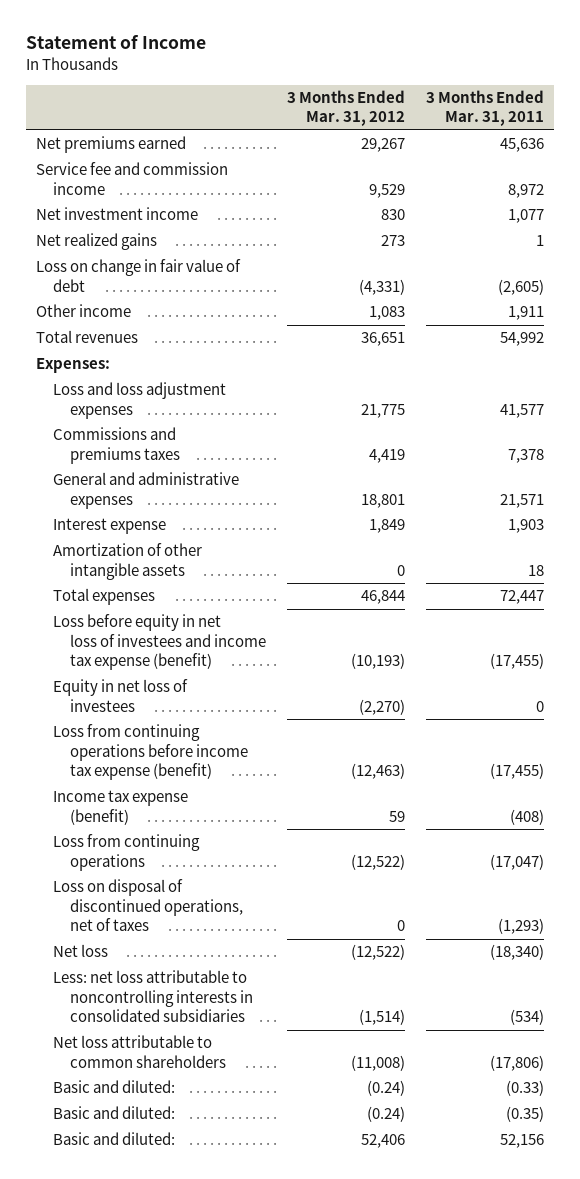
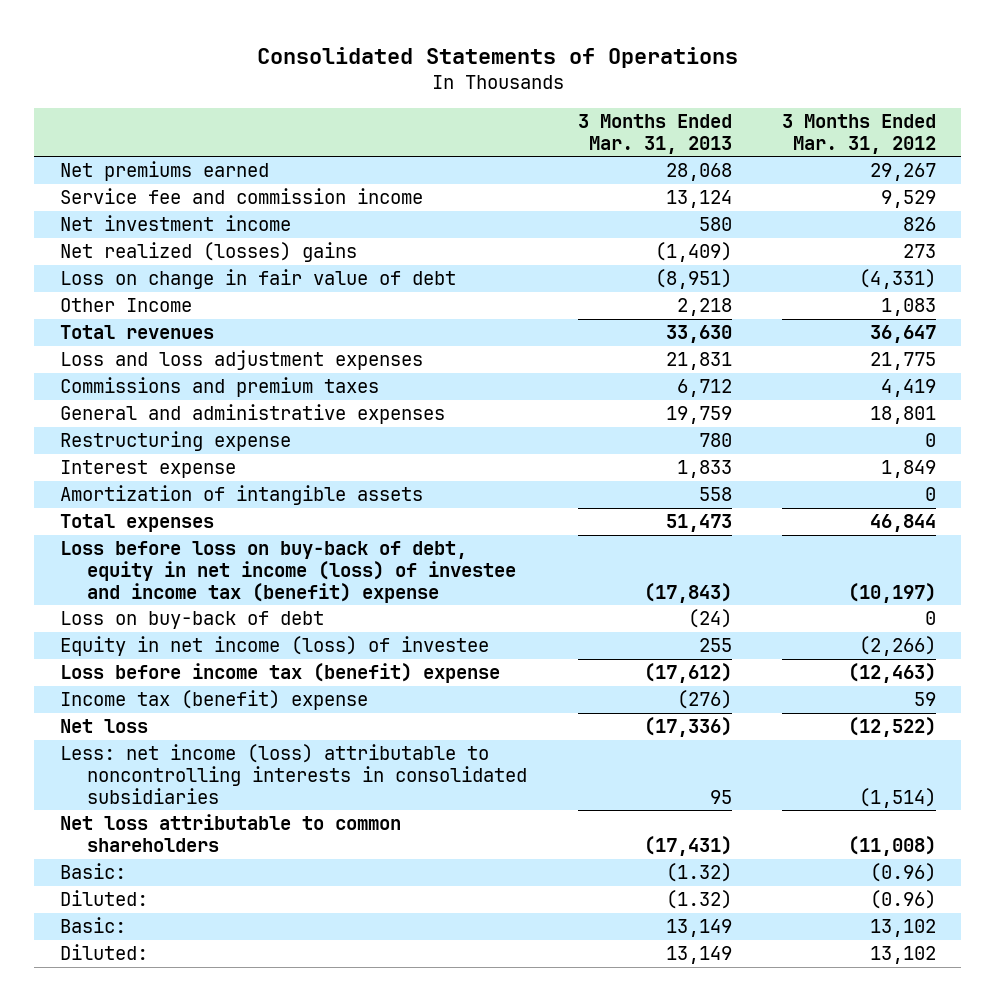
- Statement of Income
+ Consolidated Statements of Operations
- | 3 Months Ended Mar. 31, 2012 | 3 Months Ended Mar. 31, 2011
+ | 3 Months Ended Mar. 31, 2013 | 3 Months Ended Mar. 31, 2012
- Net investment income | 830 | 1,077
- Net realized gains | 273 | 1
+ Net investment income | 580 | 826
+ Net realized (losses) gains | (1,409) | 273
- Other income | 1,083 | 1,911
- Total revenues | 36,651 | 54,992
- Expenses:
+ Other Income | 2,218 | 1,083
+ Total revenues | 33,630 | 36,647
- Commissions and premiums taxes | 4,419 | 7,378
+ Commissions and premium taxes | 6,712 | 4,419
+ Restructuring expense | 780 | 0
- Amortization of other intangible assets | 0 | 18
+ Amortization of intangible assets | 558 | 0
- Loss before equity in net loss of investees and income tax expense (benefit) | (10,193) | (17,455)
- Equity in net loss of investees | (2,270) | 0
- Loss from continuing operations before income tax expense (benefit) | (12,463) | (17,455)
- Income tax expense (benefit) | 59 | (408)
- Loss from continuing operations | (12,522) | (17,047)
- Loss on disposal of discontinued operations, net of taxes | 0 | (1,293)
+ Loss before loss on buy-back of debt, equity in net income (loss) of investee and income tax (benefit) expense | (17,843) | (10,197)
+ Loss on buy-back of debt | (24) | 0
+ Equity in net income (loss) of investee | 255 | (2,266)
+ Loss before income tax (benefit) expense | (17,612) | (12,463)
+ Income tax (benefit) expense | (276) | 59
- Less: net loss attributable to noncontrolling interests in consolidated subsidiaries | (1,514) | (534)
+ Less: net income (loss) attributable to noncontrolling interests in consolidated subsidiaries | 95 | (1,514)
- Basic and diluted: | (0.24) | (0.33)
- Basic and diluted: | (0.24) | (0.35)
- Basic and diluted: | 52,406 | 52,156
+ Basic: | (1.32) | (0.96)
+ Diluted: | (1.32) | (0.96)
+ Basic: | 13,149 | 13,102
+ Diluted: | 13,149 | 13,102

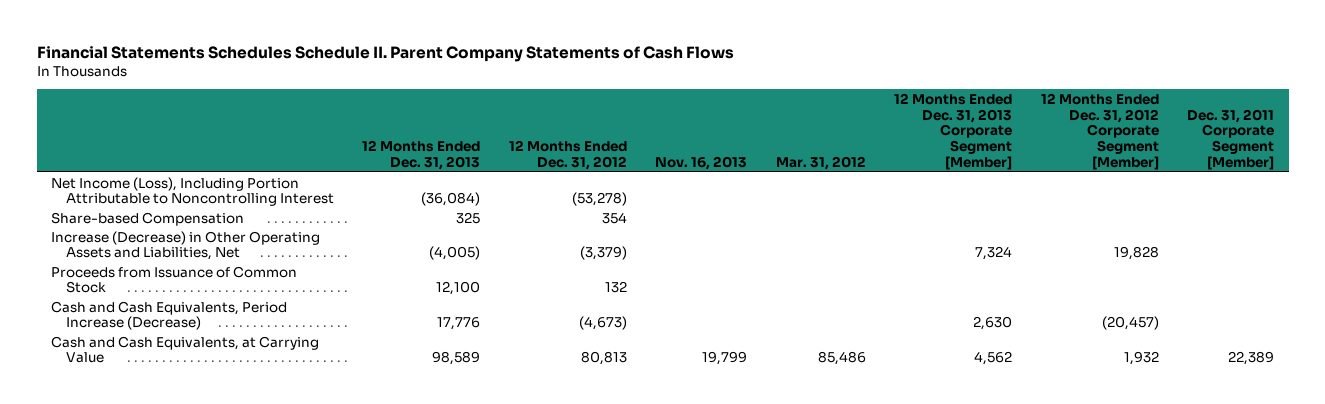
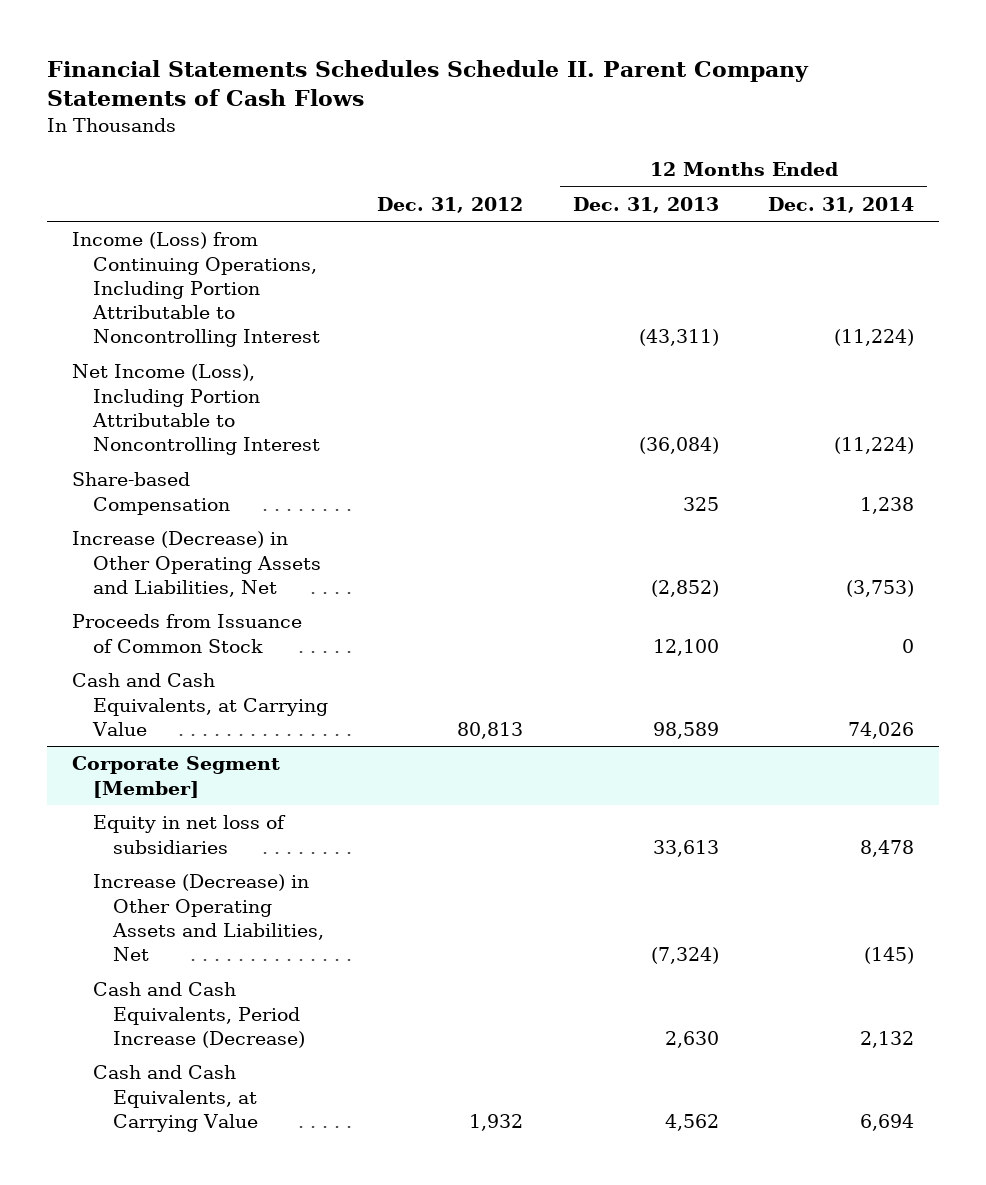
- | 12 Months Ended Dec. 31, 2013 | 12 Months Ended Dec. 31, 2012 | Nov. 16, 2013 | Mar. 31, 2012 | 12 Months Ended Dec. 31, 2013 Corporate Segment [Member] | 12 Months Ended Dec. 31, 2012 Corporate Segment [Member] | Dec. 31, 2011 Corporate Segment [Member]
+ | Dec. 31, 2012 | 12 Months Ended Dec. 31, 2013 | 12 Months Ended Dec. 31, 2014
+ Income (Loss) from Continuing Operations, Including Portion Attributable to Noncontrolling Interest | | (43,311) | (11,224)
- Increase (Decrease) in Other Operating Assets and Liabilities, Net | (4,005) | (3,379) | | | 7,324 | 19,828 |
+ Increase (Decrease) in Other Operating Assets and Liabilities, Net | | (2,852) | (3,753)
- Cash and Cash Equivalents, Period Increase (Decrease) | 17,776 | (4,673) | | | 2,630 | (20,457) |
+ Corporate Segment [Member]
+ Equity in net loss of subsidiaries | | 33,613 | 8,478
+ Increase (Decrease) in Other Operating Assets and Liabilities, Net | | (7,324) | (145)
+ Cash and Cash Equivalents, Period Increase (Decrease) | | 2,630 | 2,132
+ Cash and Cash Equivalents, at Carrying Value | 1,932 | 4,562 | 6,694

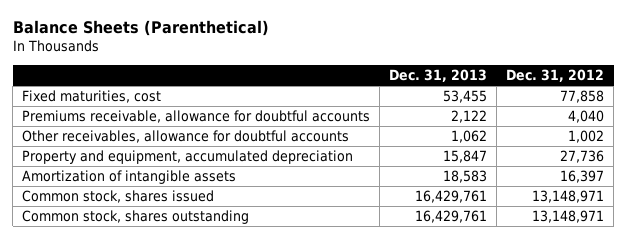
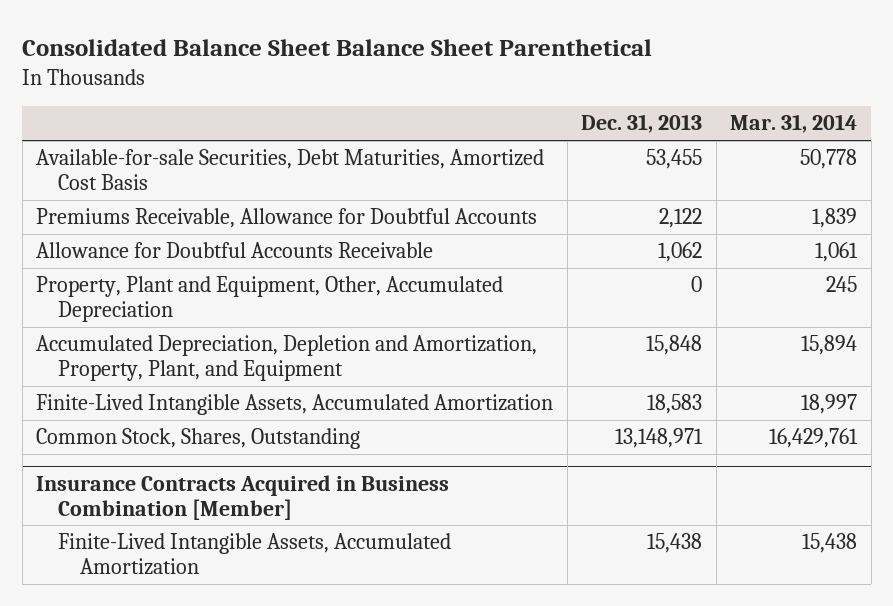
- Balance Sheets (Parenthetical)
+ Consolidated Balance Sheet Balance Sheet Parenthetical
- | Dec. 31, 2013 | Dec. 31, 2012
+ | Dec. 31, 2013 | Mar. 31, 2014
- Fixed maturities, cost | 53,455 | 77,858
- Premiums receivable, allowance for doubtful accounts | 2,122 | 4,040
- Other receivables, allowance for doubtful accounts | 1,062 | 1,002
- Property and equipment, accumulated depreciation | 15,847 | 27,736
- Amortization of intangible assets | 18,583 | 16,397
- Common stock, shares issued | 16,429,761 | 13,148,971
- Common stock, shares outstanding | 16,429,761 | 13,148,971
+ Available-for-sale Securities, Debt Maturities, Amortized Cost Basis | 53,455 | 50,778
+ Premiums Receivable, Allowance for Doubtful Accounts | 2,122 | 1,839
+ Allowance for Doubtful Accounts Receivable | 1,062 | 1,061
+ Property, Plant and Equipment, Other, Accumulated Depreciation | 0 | 245
+ Accumulated Depreciation, Depletion and Amortization, Property, Plant, and Equipment | 15,848 | 15,894
+ Finite-Lived Intangible Assets, Accumulated Amortization | 18,583 | 18,997
+ Common Stock, Shares, Outstanding | 13,148,971 | 16,429,761
+ Insurance Contracts Acquired in Business Combination [Member]
+ Finite-Lived Intangible Assets, Accumulated Amortization | 15,438 | 15,438

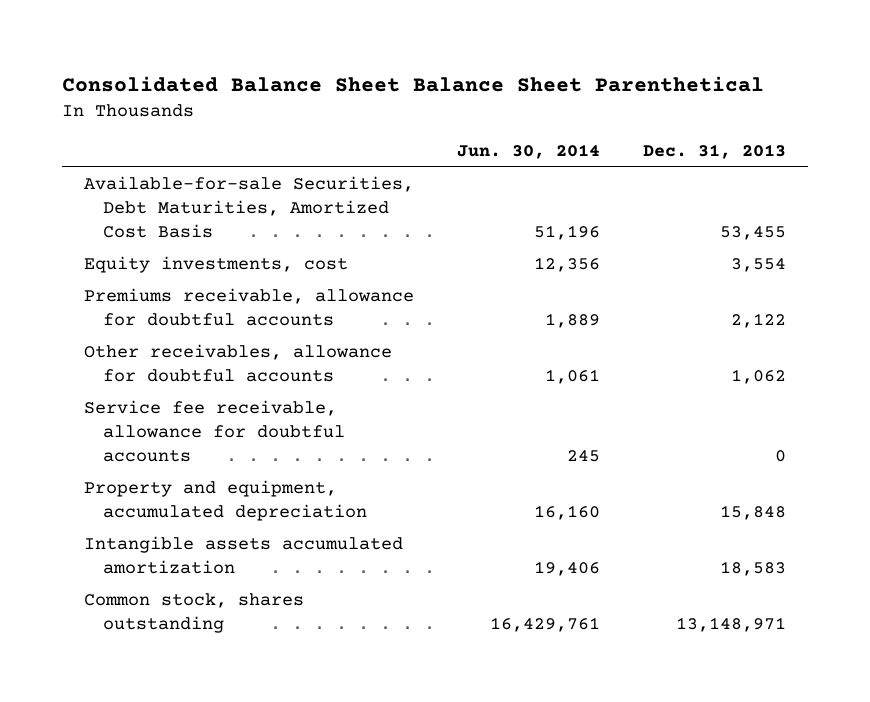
- | Dec. 31, 2013 | Mar. 31, 2014
+ | Jun. 30, 2014 | Dec. 31, 2013
- Premiums Receivable, Allowance for Doubtful Accounts | 2,122 | 1,839
- Allowance for Doubtful Accounts Receivable | 1,062 | 1,061
- Property, Plant and Equipment, Other, Accumulated Depreciation | 0 | 245
- Accumulated Depreciation, Depletion and Amortization, Property, Plant, and Equipment | 15,848 | 15,894
- Finite-Lived Intangible Assets, Accumulated Amortization | 18,583 | 18,997
- Common Stock, Shares, Outstanding | 13,148,971 | 16,429,761
- Insurance Contracts Acquired in Business Combination [Member]
- Finite-Lived Intangible Assets, Accumulated Amortization | 15,438 | 15,438
+ Equity investments, cost | 12,356 | 3,554
+ Premiums receivable, allowance for doubtful accounts | 1,889 | 2,122
+ Other receivables, allowance for doubtful accounts | 1,061 | 1,062
+ Service fee receivable, allowance for doubtful accounts | 245 | 0
+ Property and equipment, accumulated depreciation | 16,160 | 15,848
+ Intangible assets accumulated amortization | 19,406 | 18,583
+ Common stock, shares outstanding | 16,429,761 | 13,148,971

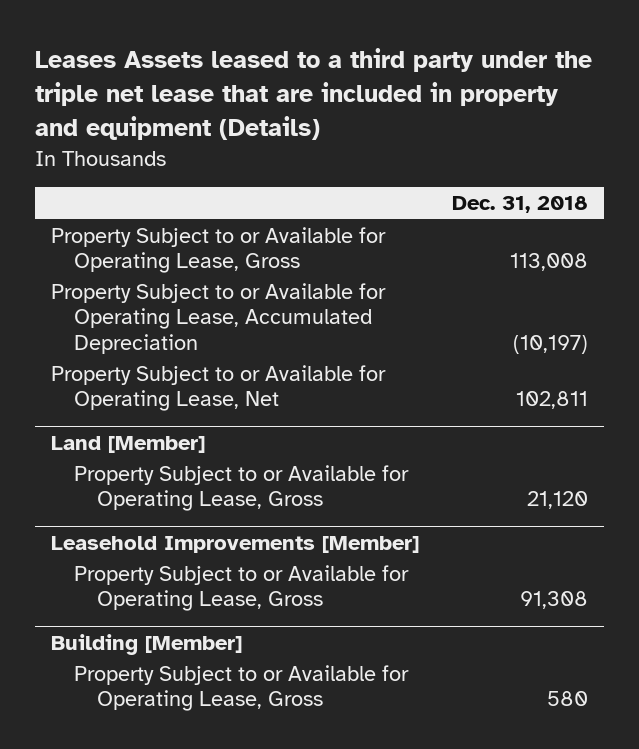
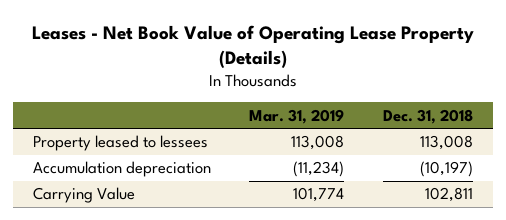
- Leases Assets leased to a third party under the triple net lease that are included in property and equipment (Details)
+ Leases - Net Book Value of Operating Lease Property (Details)
- | Dec. 31, 2018
+ | Mar. 31, 2019 | Dec. 31, 2018
- Property Subject to or Available for Operating Lease, Gross | 113,008
- Property Subject to or Available for Operating Lease, Accumulated Depreciation | (10,197)
- Property Subject to or Available for Operating Lease, Net | 102,811
- Land [Member]
- Property Subject to or Available for Operating Lease, Gross | 21,120
- Leasehold Improvements [Member]
- Property Subject to or Available for Operating Lease, Gross | 91,308
- Building [Member]
- Property Subject to or Available for Operating Lease, Gross | 580
+ Property leased to lessees | 113,008 | 113,008
+ Accumulation depreciation | (11,234) | (10,197)
+ Carrying Value | 101,774 | 102,811

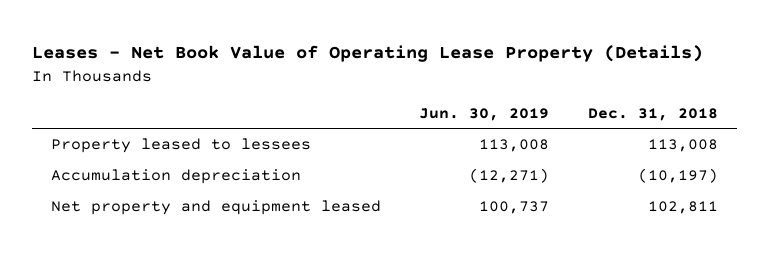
- | Mar. 31, 2019 | Dec. 31, 2018
+ | Jun. 30, 2019 | Dec. 31, 2018
- Carrying Value | 101,774 | 102,811
+ Net property and equipment leased | 100,737 | 102,811

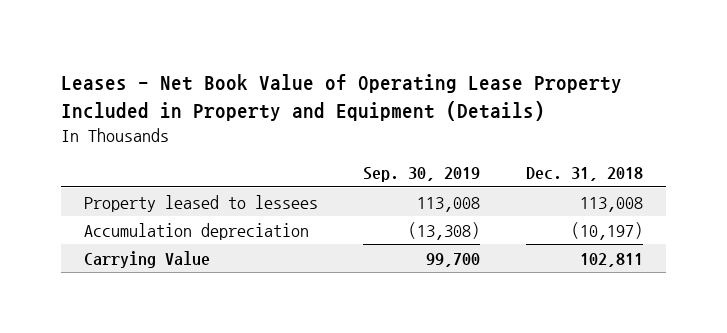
- Leases - Net Book Value of Operating Lease Property (Details)
+ Leases - Net Book Value of Operating Lease Property Included in Property and Equipment (Details)
- | Jun. 30, 2019 | Dec. 31, 2018
+ | Sep. 30, 2019 | Dec. 31, 2018
- Net property and equipment leased | 100,737 | 102,811
+ Carrying Value | 99,700 | 102,811

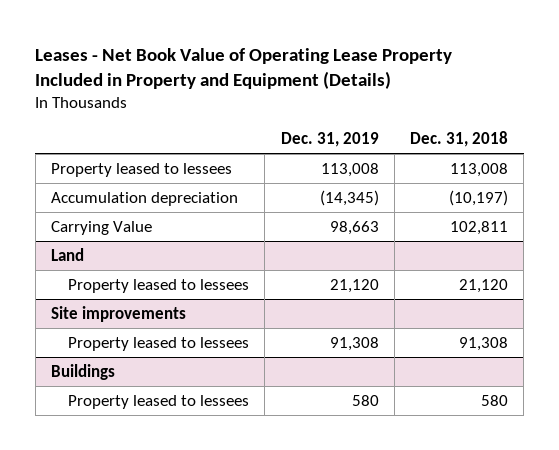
- | Sep. 30, 2019 | Dec. 31, 2018
+ | Dec. 31, 2019 | Dec. 31, 2018
+ Land
+ Property leased to lessees | 21,120 | 21,120
+ Site improvements
+ Property leased to lessees | 91,308 | 91,308
+ Buildings
+ Property leased to lessees | 580 | 580

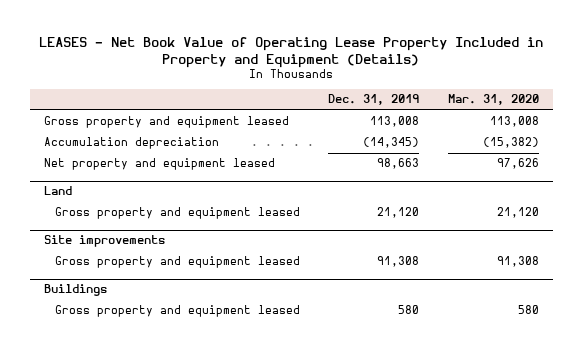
- Leases - Net Book Value of Operating Lease Property Included in Property and Equipment (Details)
+ LEASES - Net Book Value of Operating Lease Property Included in Property and Equipment (Details)
- | Dec. 31, 2019 | Dec. 31, 2018
+ | Dec. 31, 2019 | Mar. 31, 2020
- Property leased to lessees | 113,008 | 113,008
+ Gross property and equipment leased | 113,008 | 113,008
- Carrying Value | 98,663 | 102,811
+ Net property and equipment leased | 98,663 | 97,626
@ Land
- Property leased to lessees | 21,120 | 21,120
+ Gross property and equipment leased | 21,120 | 21,120
@ Site improvements
- Property leased to lessees | 91,308 | 91,308
+ Gross property and equipment leased | 91,308 | 91,308
@ Buildings
- Property leased to lessees | 580 | 580
+ Gross property and equipment leased | 580 | 580

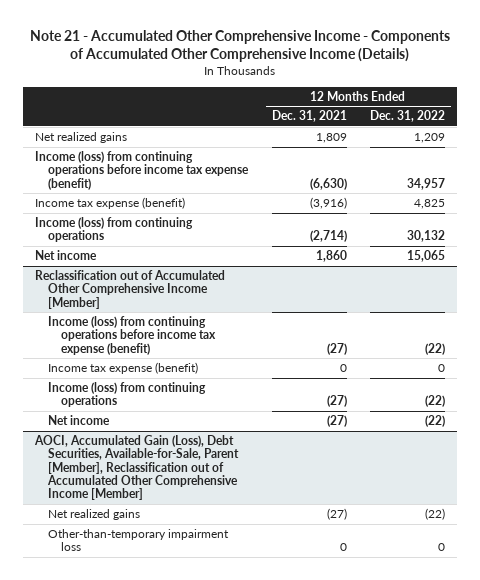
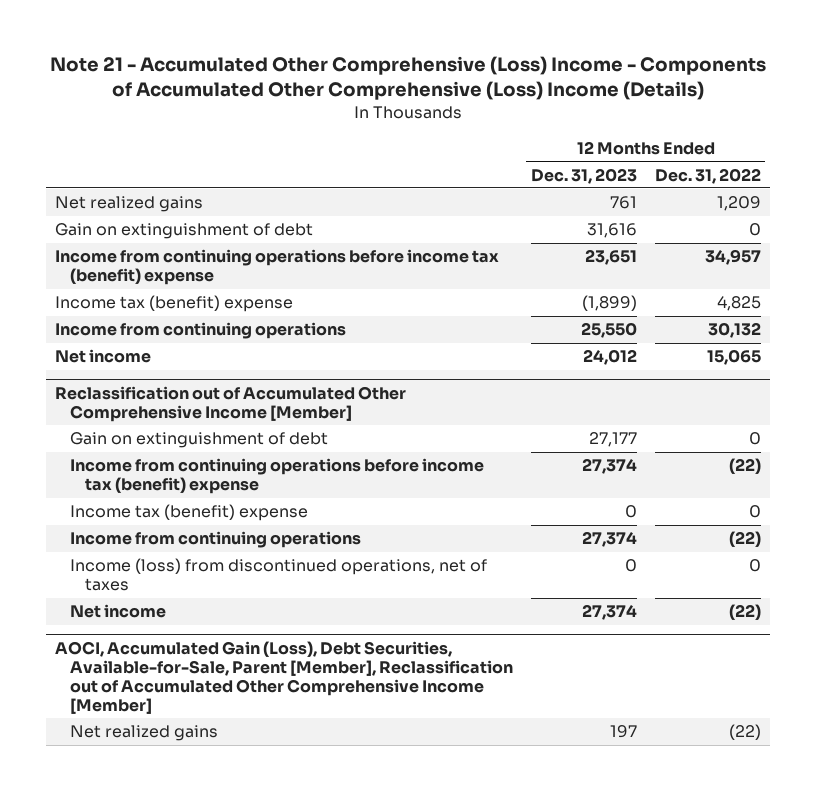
- Note 21 - Accumulated Other Comprehensive Income - Components of Accumulated Other Comprehensive Income (Details)
+ Note 21 - Accumulated Other Comprehensive (Loss) Income - Components of Accumulated Other Comprehensive (Loss) Income (Details)
- | 12 Months Ended Dec. 31, 2021 | 12 Months Ended Dec. 31, 2022
+ | 12 Months Ended Dec. 31, 2023 | 12 Months Ended Dec. 31, 2022
- Income (loss) from continuing operations before income tax expense (benefit) | (6,630) | 34,957
- Income tax expense (benefit) | (3,916) | 4,825
- Income (loss) from continuing operations | (2,714) | 30,132
+ Gain on extinguishment of debt | 31,616 | 0
+ Income from continuing operations before income tax (benefit) expense | 23,651 | 34,957
+ Income tax (benefit) expense | (1,899) | 4,825
+ Income from continuing operations | 25,550 | 30,132
@ Reclassification out of Accumulated Other Comprehensive Income [Member]
- Income (loss) from continuing operations before income tax expense (benefit) | (27) | (22)
- Income tax expense (benefit) | 0 | 0
- Income (loss) from continuing operations | (27) | (22)
+ Gain on extinguishment of debt | 27,177 | 0
+ Income from continuing operations before income tax (benefit) expense | 27,374 | (22)
+ Income tax (benefit) expense | 0 | 0
+ Income from continuing operations | 27,374 | (22)
+ Income (loss) from discontinued operations, net of taxes | 0 | 0
@ AOCI, Accumulated Gain (Loss), Debt Securities, Available-for-Sale, Parent [Member], Reclassification out of Accumulated Other Comprehensive Income [Member]
- Other-than-temporary impairment loss | 0 | 0

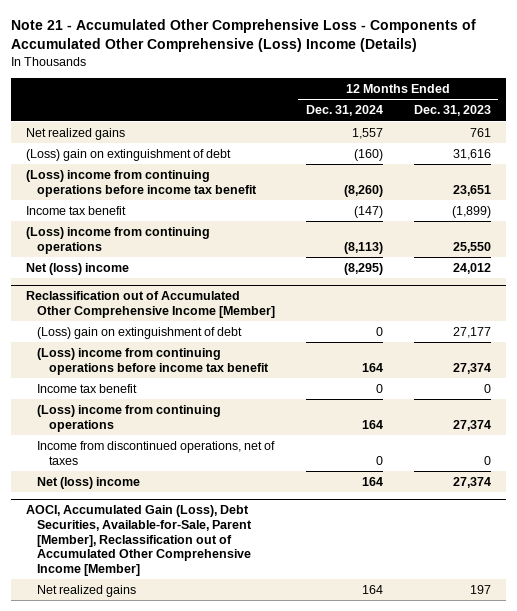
- Note 21 - Accumulated Other Comprehensive (Loss) Income - Components of Accumulated Other Comprehensive (Loss) Income (Details)
+ Note 21 - Accumulated Other Comprehensive Loss - Components of Accumulated Other Comprehensive (Loss) Income (Details)
- | 12 Months Ended Dec. 31, 2023 | 12 Months Ended Dec. 31, 2022
+ | 12 Months Ended Dec. 31, 2024 | 12 Months Ended Dec. 31, 2023
- Gain on extinguishment of debt | 31,616 | 0
- Income from continuing operations before income tax (benefit) expense | 23,651 | 34,957
- Income tax (benefit) expense | (1,899) | 4,825
- Income from continuing operations | 25,550 | 30,132
- Net income | 24,012 | 15,065
+ (Loss) gain on extinguishment of debt | (160) | 31,616
+ (Loss) income from continuing operations before income tax benefit | (8,260) | 23,651
+ Income tax benefit | (147) | (1,899)
+ (Loss) income from continuing operations | (8,113) | 25,550
+ Net (loss) income | (8,295) | 24,012
@ Reclassification out of Accumulated Other Comprehensive Income [Member]
- Gain on extinguishment of debt | 27,177 | 0
- Income from continuing operations before income tax (benefit) expense | 27,374 | (22)
- Income tax (benefit) expense | 0 | 0
- Income from continuing operations | 27,374 | (22)
- Income (loss) from discontinued operations, net of taxes | 0 | 0
- Net income | 27,374 | (22)
+ (Loss) gain on extinguishment of debt | 0 | 27,177
+ (Loss) income from continuing operations before income tax benefit | 164 | 27,374
+ Income tax benefit | 0 | 0
+ (Loss) income from continuing operations | 164 | 27,374
+ Income from discontinued operations, net of taxes | 0 | 0
+ Net (loss) income | 164 | 27,374

